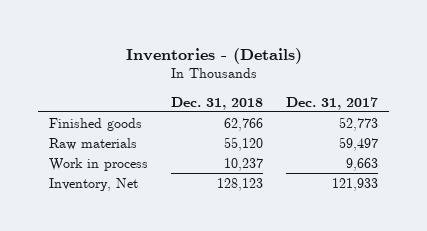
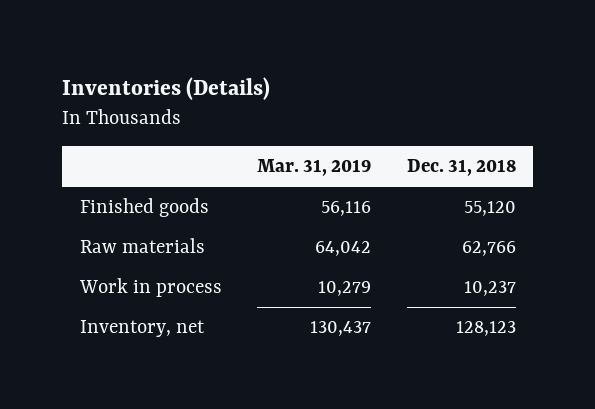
- Inventories - (Details)
+ Inventories (Details)
- | Dec. 31, 2018 | Dec. 31, 2017
+ | Mar. 31, 2019 | Dec. 31, 2018
- Finished goods | 62,766 | 52,773
- Raw materials | 55,120 | 59,497
+ Finished goods | 56,116 | 55,120
+ Raw materials | 64,042 | 62,766
- Inventory, Net | 128,123 | 121,933
+ Inventory, net | 130,437 | 128,123

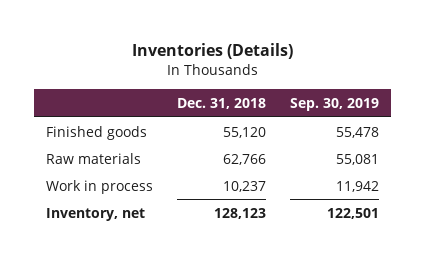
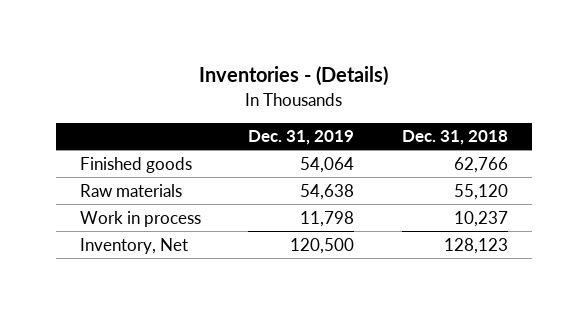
- Inventories (Details)
+ Inventories - (Details)
- | Dec. 31, 2018 | Sep. 30, 2019
+ | Dec. 31, 2019 | Dec. 31, 2018
- Finished goods | 55,120 | 55,478
- Raw materials | 62,766 | 55,081
+ Finished goods | 54,064 | 62,766
+ Raw materials | 54,638 | 55,120
- Inventory, net | 128,123 | 122,501
+ Inventory, Net | 120,500 | 128,123

